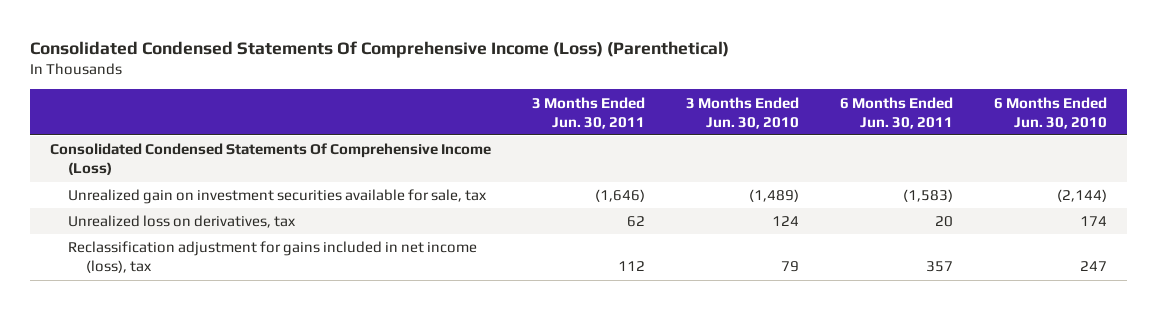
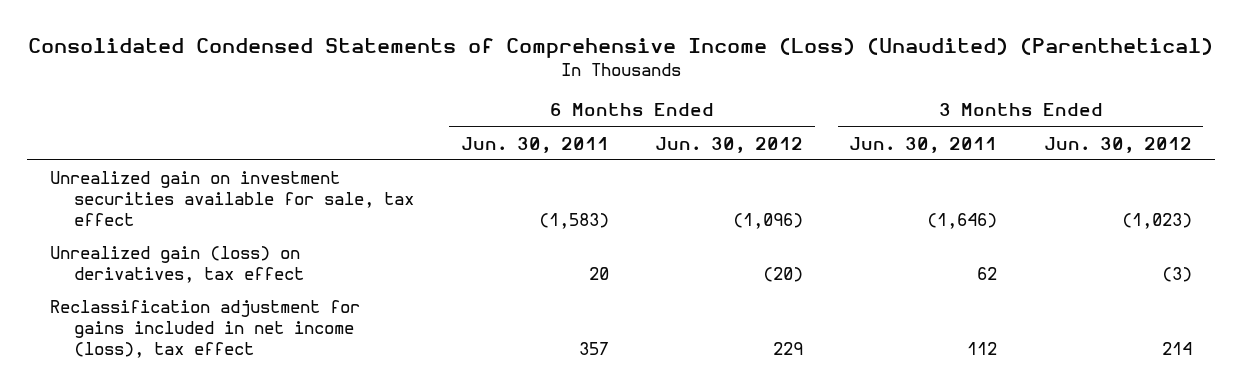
- Consolidated Condensed Statements Of Comprehensive Income (Loss) (Parenthetical)
+ Consolidated Condensed Statements of Comprehensive Income (Loss) (Unaudited) (Parenthetical)
- | 3 Months Ended Jun. 30, 2011 | 3 Months Ended Jun. 30, 2010 | 6 Months Ended Jun. 30, 2011 | 6 Months Ended Jun. 30, 2010
+ | 6 Months Ended Jun. 30, 2011 | 6 Months Ended Jun. 30, 2012 | 3 Months Ended Jun. 30, 2011 | 3 Months Ended Jun. 30, 2012
- Consolidated Condensed Statements Of Comprehensive Income (Loss)
- Unrealized gain on investment securities available for sale, tax | (1,646) | (1,489) | (1,583) | (2,144)
- Unrealized loss on derivatives, tax | 62 | 124 | 20 | 174
- Reclassification adjustment for gains included in net income (loss), tax | 112 | 79 | 357 | 247
+ Unrealized gain on investment securities available for sale, tax effect | (1,583) | (1,096) | (1,646) | (1,023)
+ Unrealized gain (loss) on derivatives, tax effect | 20 | (20) | 62 | (3)
+ Reclassification adjustment for gains included in net income (loss), tax effect | 357 | 229 | 112 | 214

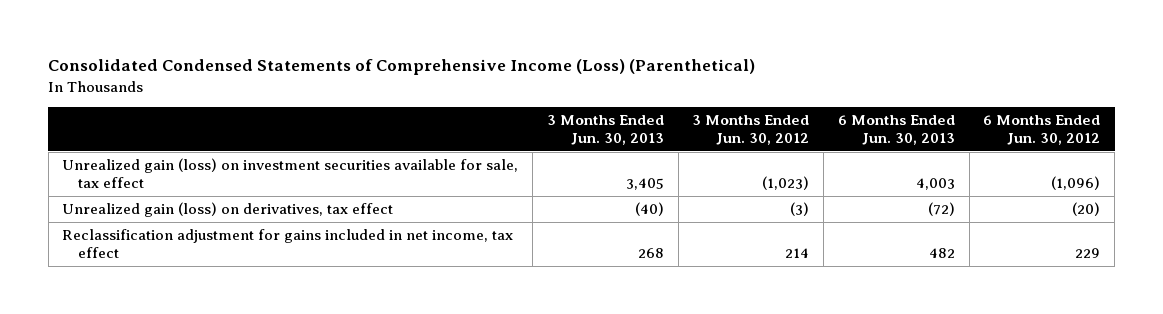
- Consolidated Condensed Statements of Comprehensive Income (Loss) (Unaudited) (Parenthetical)
+ Consolidated Condensed Statements of Comprehensive Income (Loss) (Parenthetical)
- | 6 Months Ended Jun. 30, 2011 | 6 Months Ended Jun. 30, 2012 | 3 Months Ended Jun. 30, 2011 | 3 Months Ended Jun. 30, 2012
+ | 3 Months Ended Jun. 30, 2013 | 3 Months Ended Jun. 30, 2012 | 6 Months Ended Jun. 30, 2013 | 6 Months Ended Jun. 30, 2012
- Unrealized gain on investment securities available for sale, tax effect | (1,583) | (1,096) | (1,646) | (1,023)
+ Unrealized gain (loss) on investment securities available for sale, tax effect | 3,405 | (1,023) | 4,003 | (1,096)
- Reclassification adjustment for gains included in net income (loss), tax effect | 357 | 229 | 112 | 214
+ Reclassification adjustment for gains included in net income, tax effect | 268 | 214 | 482 | 229

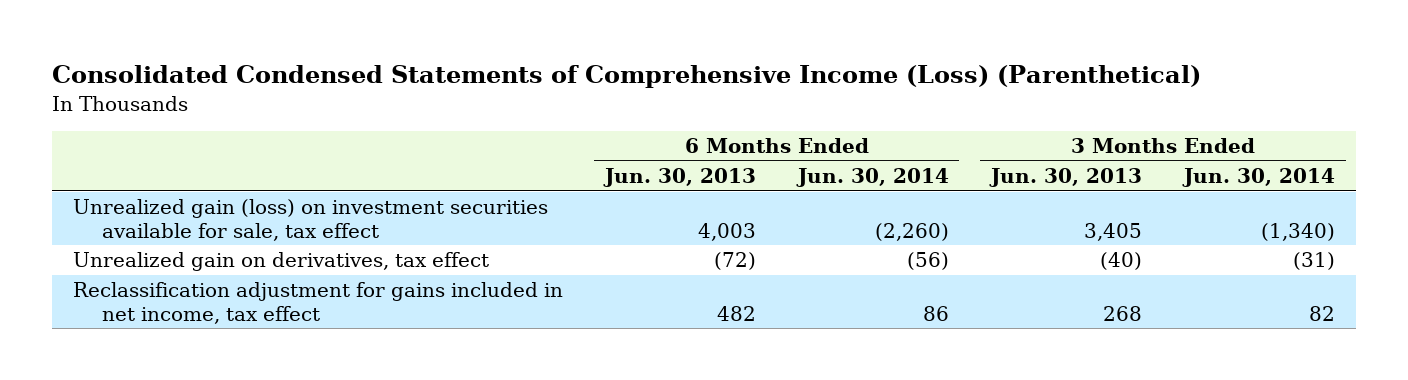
- | 3 Months Ended Jun. 30, 2013 | 3 Months Ended Jun. 30, 2012 | 6 Months Ended Jun. 30, 2013 | 6 Months Ended Jun. 30, 2012
+ | 6 Months Ended Jun. 30, 2013 | 6 Months Ended Jun. 30, 2014 | 3 Months Ended Jun. 30, 2013 | 3 Months Ended Jun. 30, 2014
- Unrealized gain (loss) on derivatives, tax effect | (40) | (3) | (72) | (20)
+ Unrealized gain on derivatives, tax effect | (72) | (56) | (40) | (31)

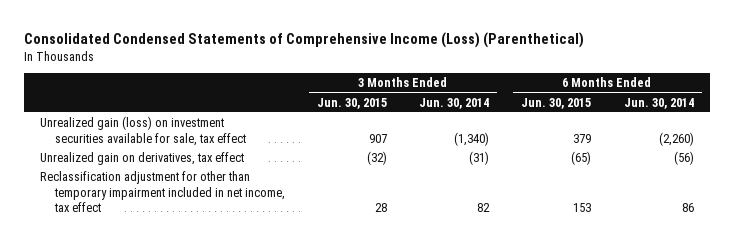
- | 6 Months Ended Jun. 30, 2013 | 6 Months Ended Jun. 30, 2014 | 3 Months Ended Jun. 30, 2013 | 3 Months Ended Jun. 30, 2014
+ | 3 Months Ended Jun. 30, 2015 | 3 Months Ended Jun. 30, 2014 | 6 Months Ended Jun. 30, 2015 | 6 Months Ended Jun. 30, 2014
- Reclassification adjustment for gains included in net income, tax effect | 482 | 86 | 268 | 82
+ Reclassification adjustment for other than temporary impairment included in net income, tax effect | 28 | 82 | 153 | 86

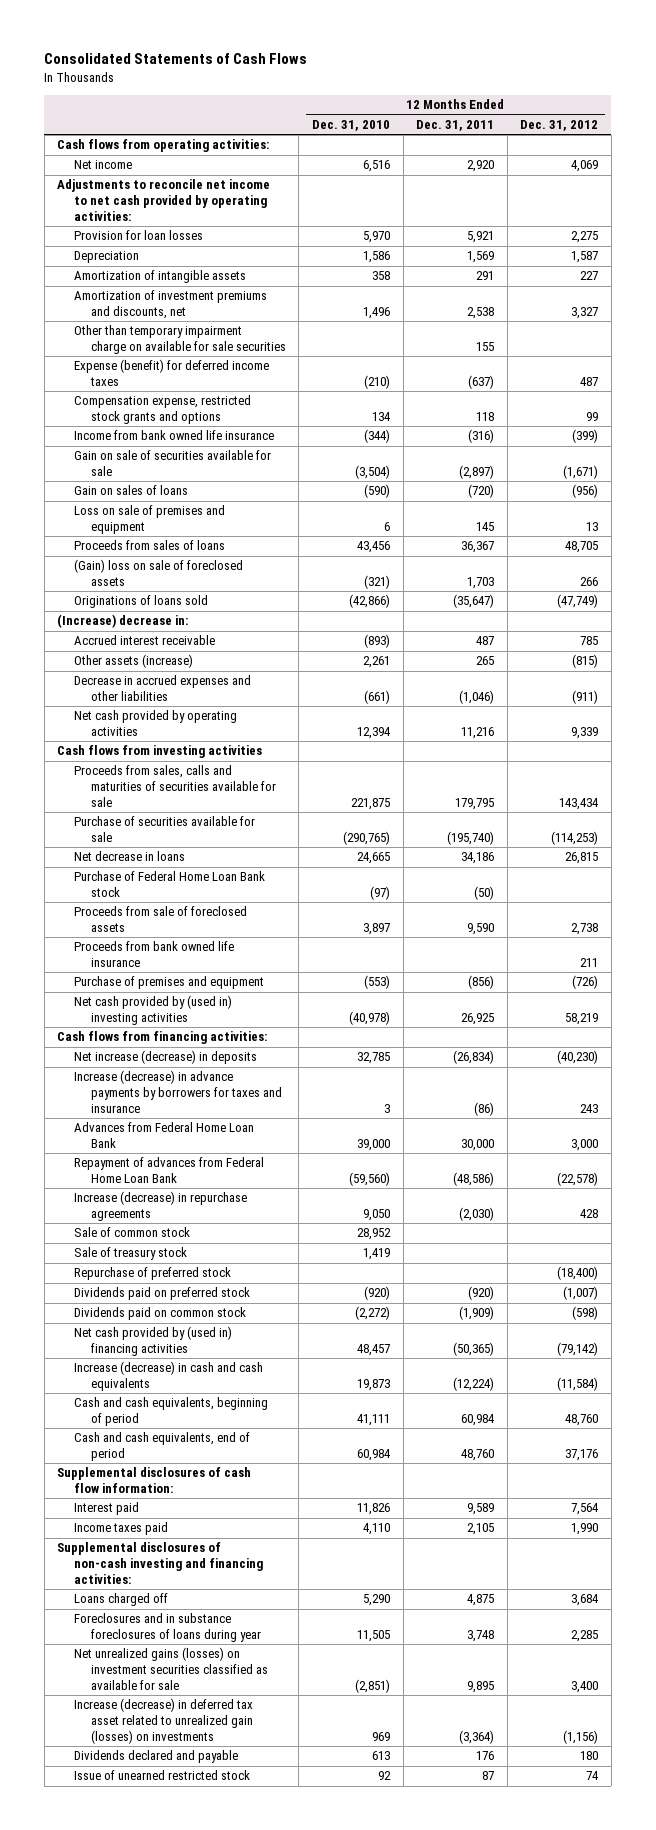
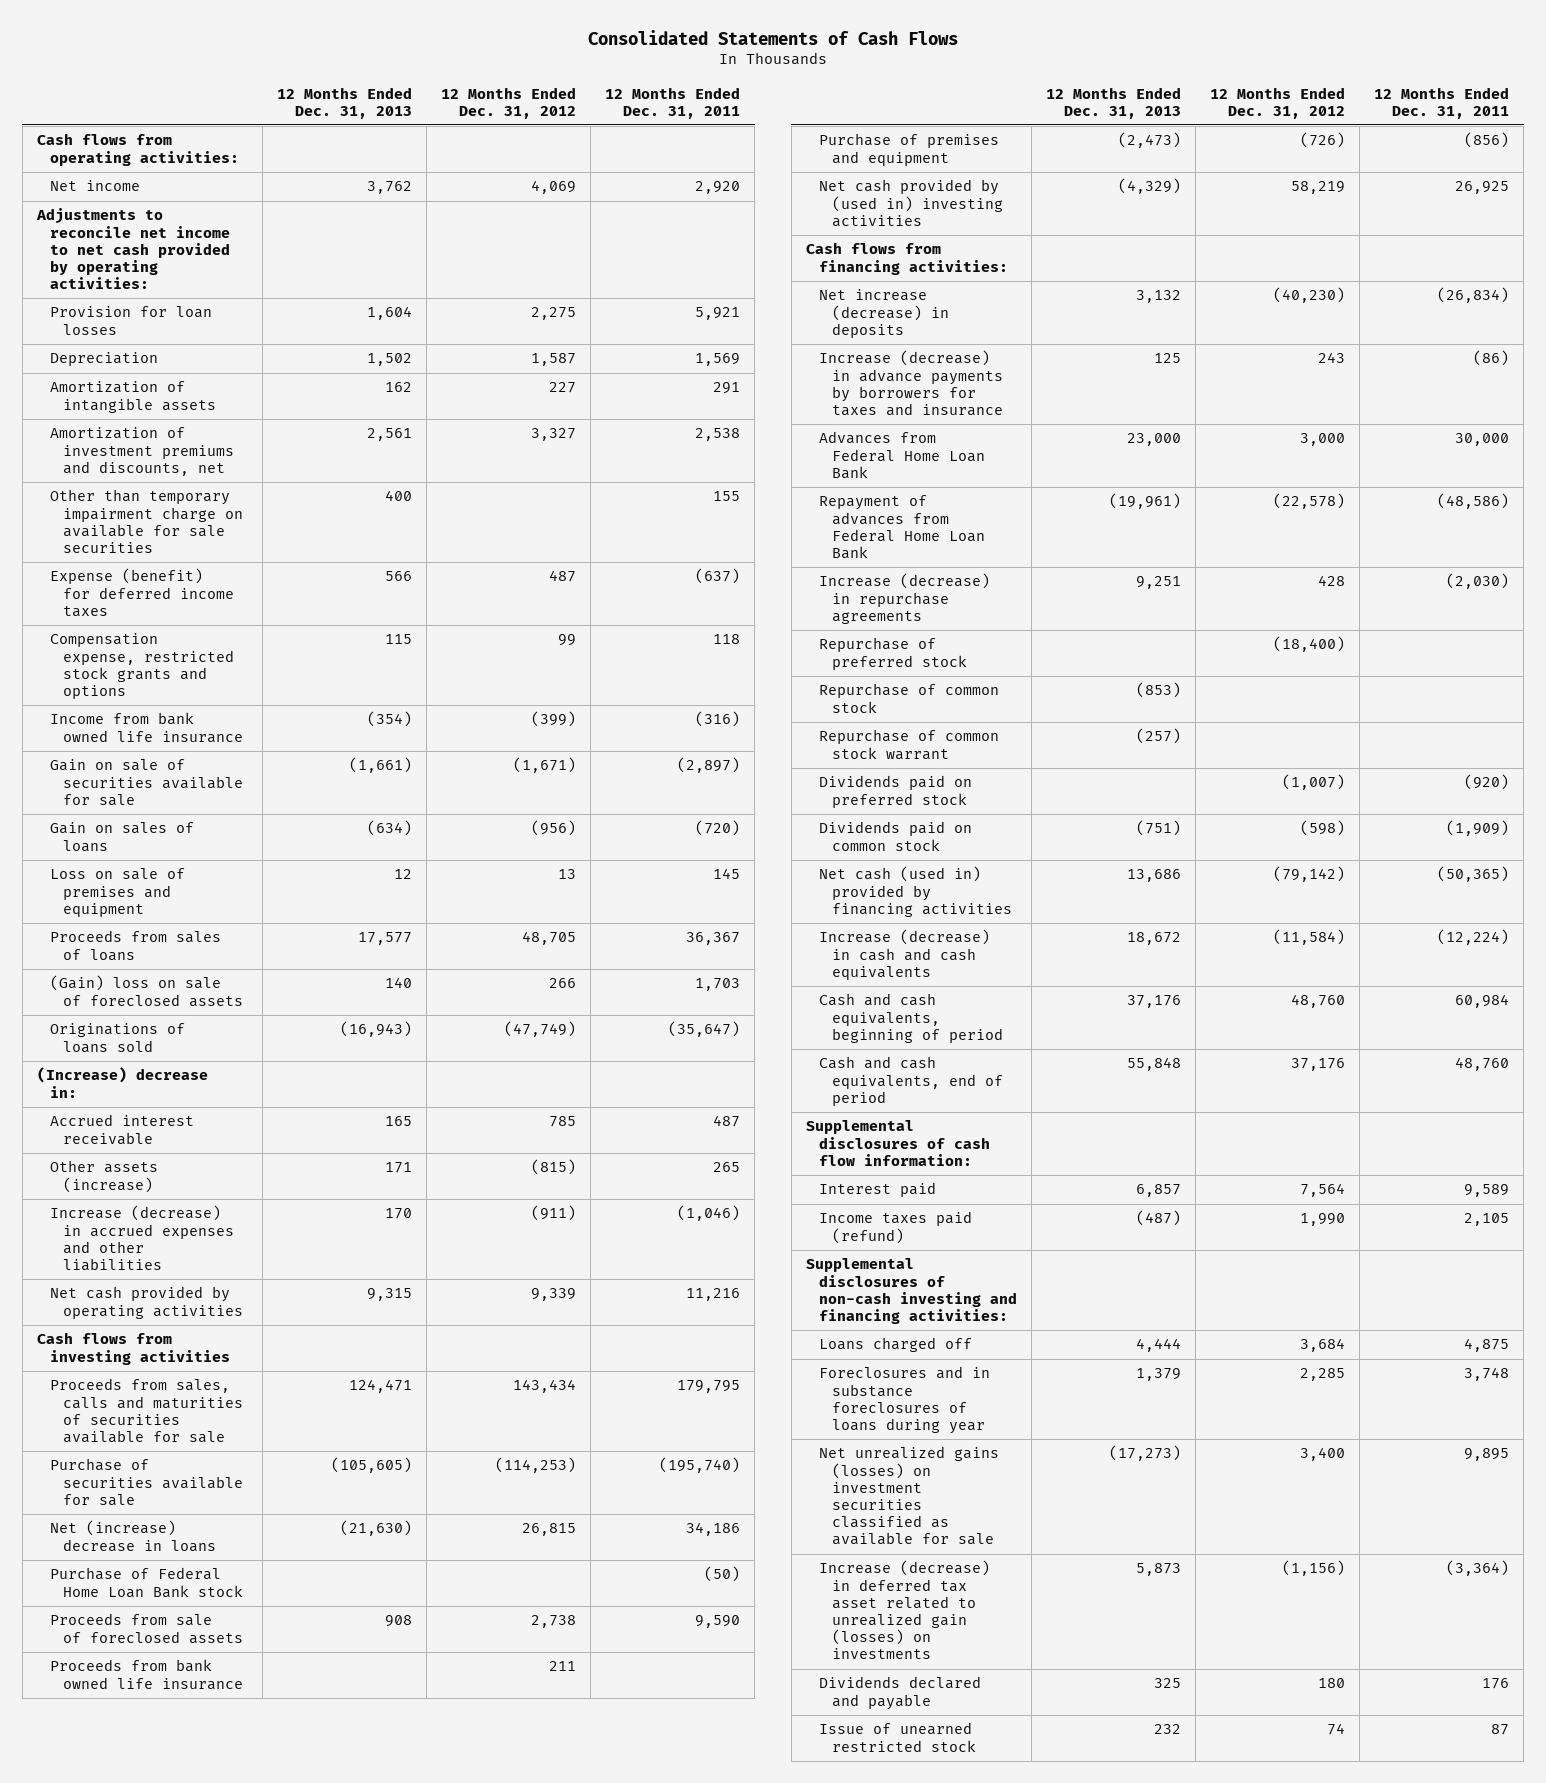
- | 12 Months Ended Dec. 31, 2010 | 12 Months Ended Dec. 31, 2011 | 12 Months Ended Dec. 31, 2012
+ | 12 Months Ended Dec. 31, 2013 | 12 Months Ended Dec. 31, 2012 | 12 Months Ended Dec. 31, 2011
- Decrease in accrued expenses and other liabilities | (661) | (1,046) | (911)
+ Increase (decrease) in accrued expenses and other liabilities | 170 | (911) | (1,046)
- Net decrease in loans | 24,665 | 34,186 | 26,815
+ Net (increase) decrease in loans | (21,630) | 26,815 | 34,186
- Sale of common stock | 28,952 | |
- Sale of treasury stock | 1,419 | |
+ Repurchase of common stock | (853) | |
+ Repurchase of common stock warrant | (257) | |
- Net cash provided by (used in) financing activities | 48,457 | (50,365) | (79,142)
+ Net cash (used in) provided by financing activities | 13,686 | (79,142) | (50,365)
- Income taxes paid | 4,110 | 2,105 | 1,990
+ Income taxes paid (refund) | (487) | 1,990 | 2,105

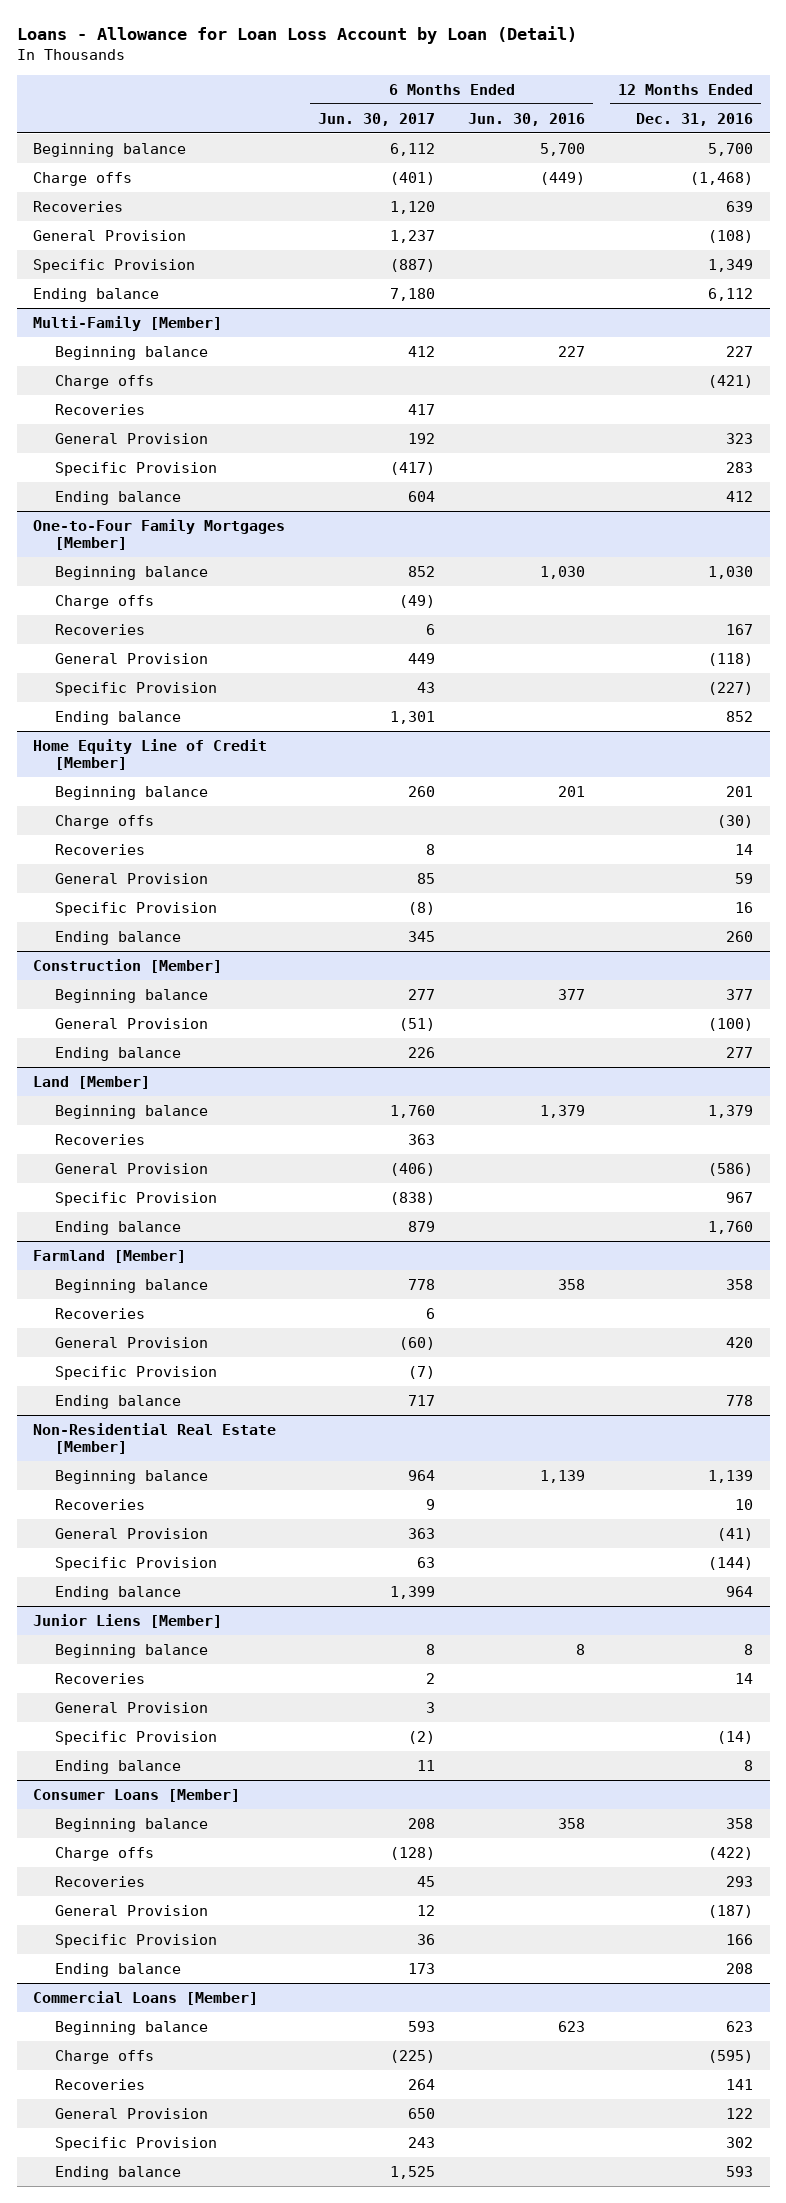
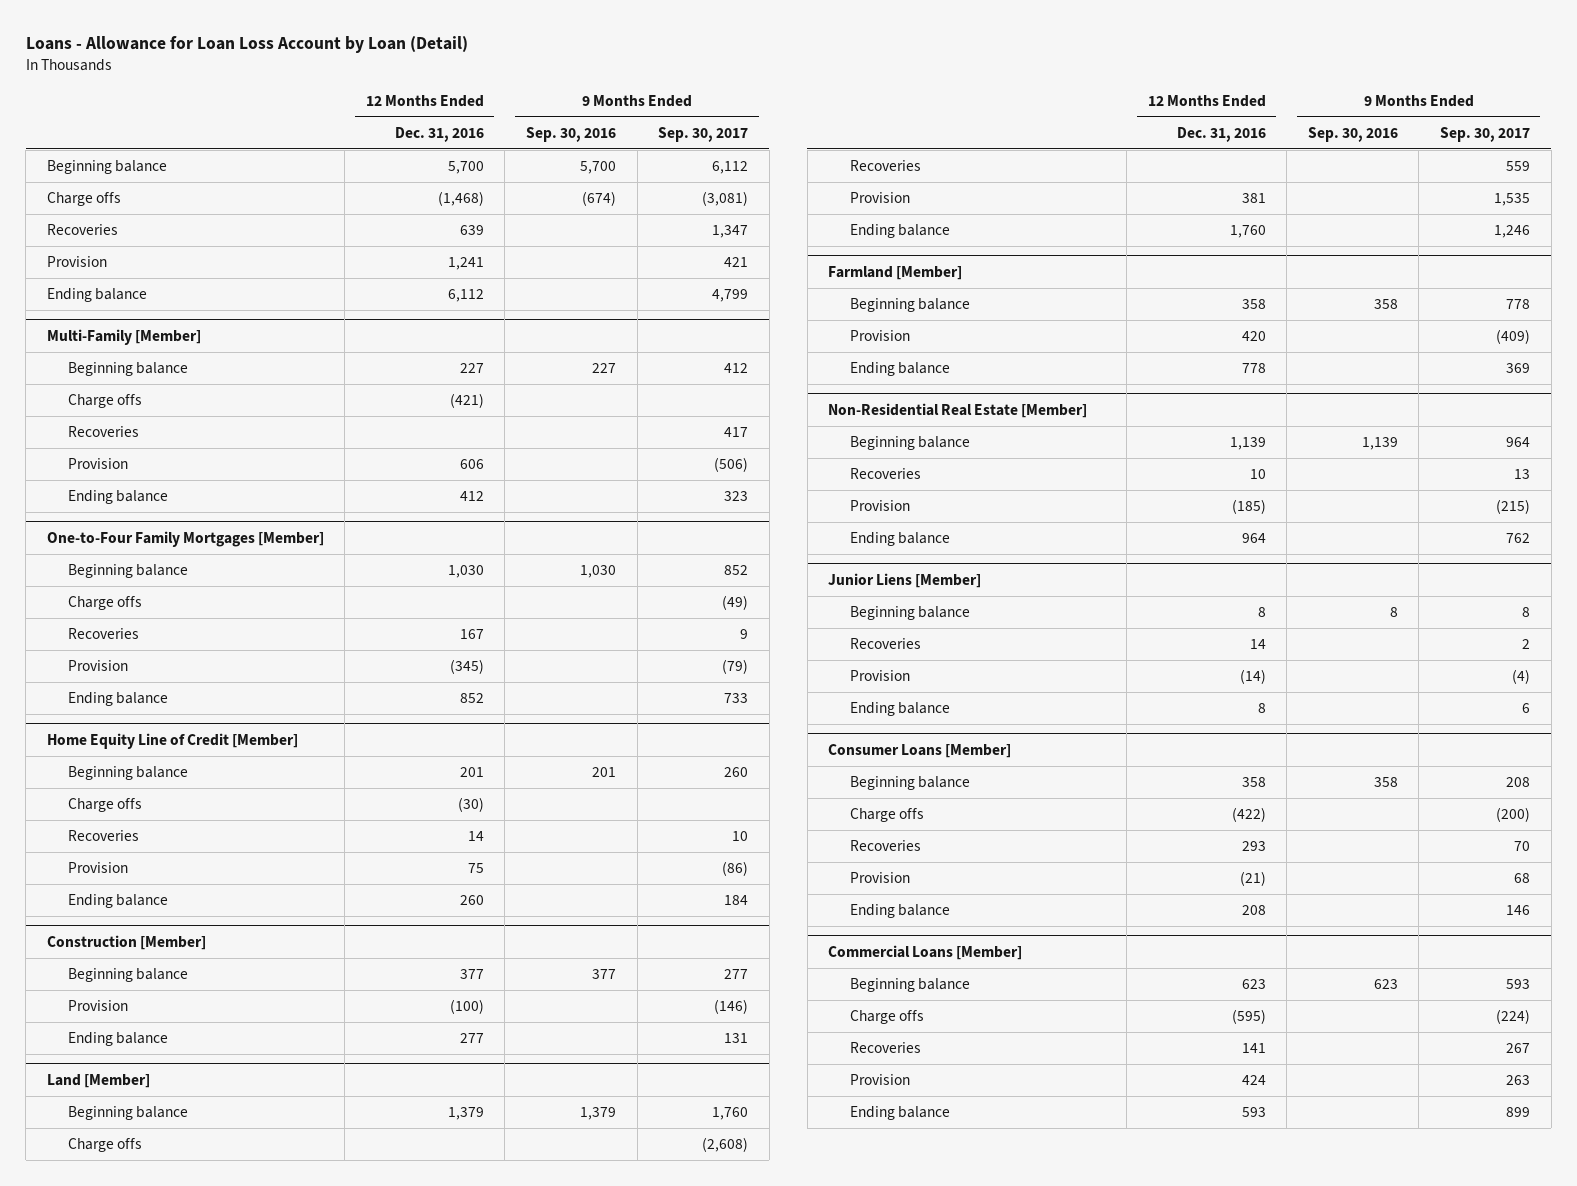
- | 6 Months Ended Jun. 30, 2017 | 6 Months Ended Jun. 30, 2016 | 12 Months Ended Dec. 31, 2016
+ | 12 Months Ended Dec. 31, 2016 | 9 Months Ended Sep. 30, 2016 | 9 Months Ended Sep. 30, 2017
- General Provision | 1,237 | | (108)
- Specific Provision | (887) | | 1,349
+ Provision | 1,241 | | 421
@ Multi-Family [Member]
- General Provision | 192 | | 323
- Specific Provision | (417) | | 283
+ Provision | 606 | | (506)
@ One-to-Four Family Mortgages [Member]
- General Provision | 449 | | (118)
- Specific Provision | 43 | | (227)
+ Provision | (345) | | (79)
@ Home Equity Line of Credit [Member]
- General Provision | 85 | | 59
- Specific Provision | (8) | | 16
+ Provision | 75 | | (86)
@ Construction [Member]
- General Provision | (51) | | (100)
+ Provision | (100) | | (146)
@ Land [Member]
+ Charge offs | | | (2,608)
- General Provision | (406) | | (586)
- Specific Provision | (838) | | 967
+ Provision | 381 | | 1,535
@ Farmland [Member]
- Recoveries | 6 | |
- General Provision | (60) | | 420
- Specific Provision | (7) | |
+ Provision | 420 | | (409)
@ Non-Residential Real Estate [Member]
- General Provision | 363 | | (41)
- Specific Provision | 63 | | (144)
+ Provision | (185) | | (215)
@ Junior Liens [Member]
- General Provision | 3 | |
- Specific Provision | (2) | | (14)
+ Provision | (14) | | (4)
@ Consumer Loans [Member]
- General Provision | 12 | | (187)
- Specific Provision | 36 | | 166
+ Provision | (21) | | 68
@ Commercial Loans [Member]
- General Provision | 650 | | 122
- Specific Provision | 243 | | 302
+ Provision | 424 | | 263

